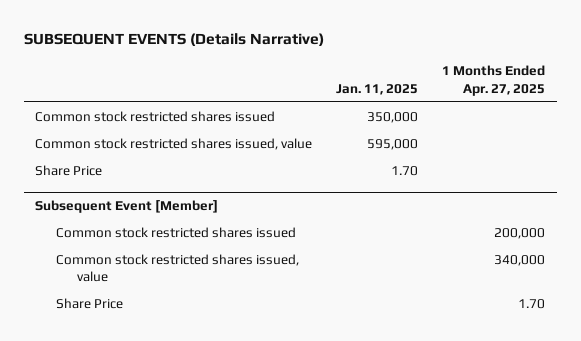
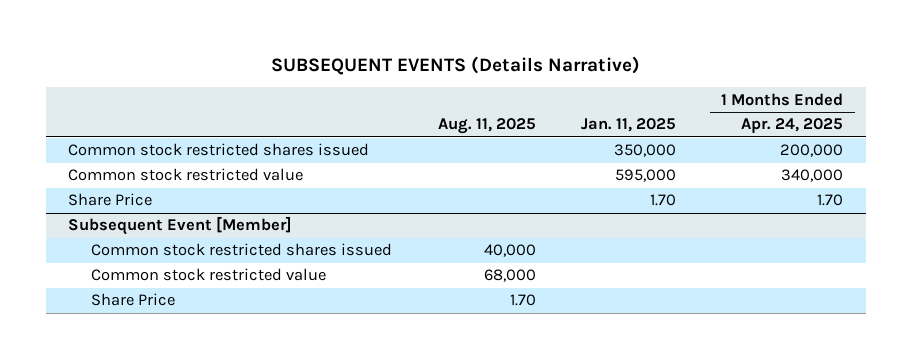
- | Jan. 11, 2025 | 1 Months Ended Apr. 27, 2025
+ | Aug. 11, 2025 | Jan. 11, 2025 | 1 Months Ended Apr. 24, 2025
- Common stock restricted shares issued, value | 595,000 |
+ Common stock restricted value | | 595,000 | 340,000
@ Subsequent Event [Member]
- Common stock restricted shares issued, value | | 340,000
+ Common stock restricted value | 68,000 | |

